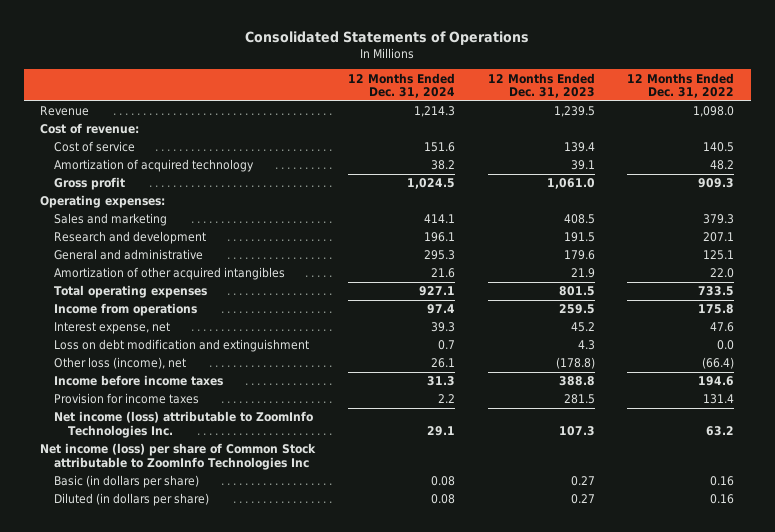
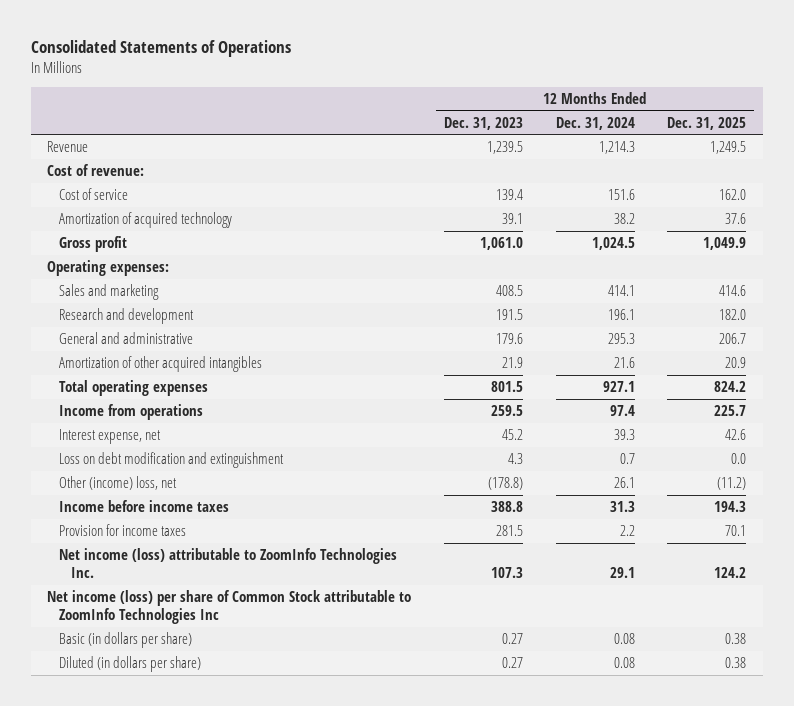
- | 12 Months Ended Dec. 31, 2024 | 12 Months Ended Dec. 31, 2023 | 12 Months Ended Dec. 31, 2022
+ | 12 Months Ended Dec. 31, 2023 | 12 Months Ended Dec. 31, 2024 | 12 Months Ended Dec. 31, 2025
- Other loss (income), net | 26.1 | (178.8) | (66.4)
+ Other (income) loss, net | (178.8) | 26.1 | (11.2)

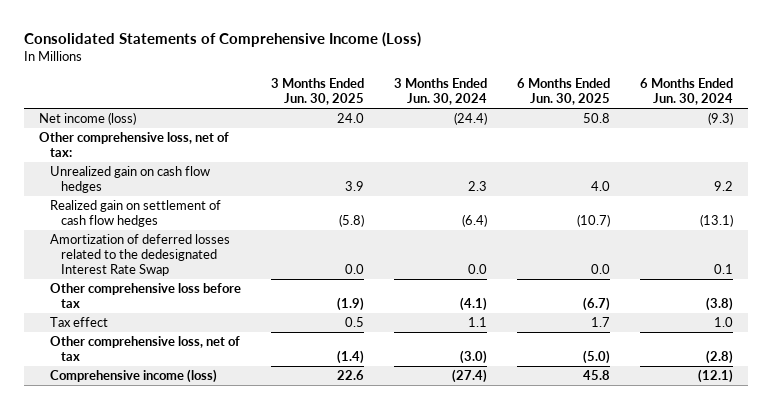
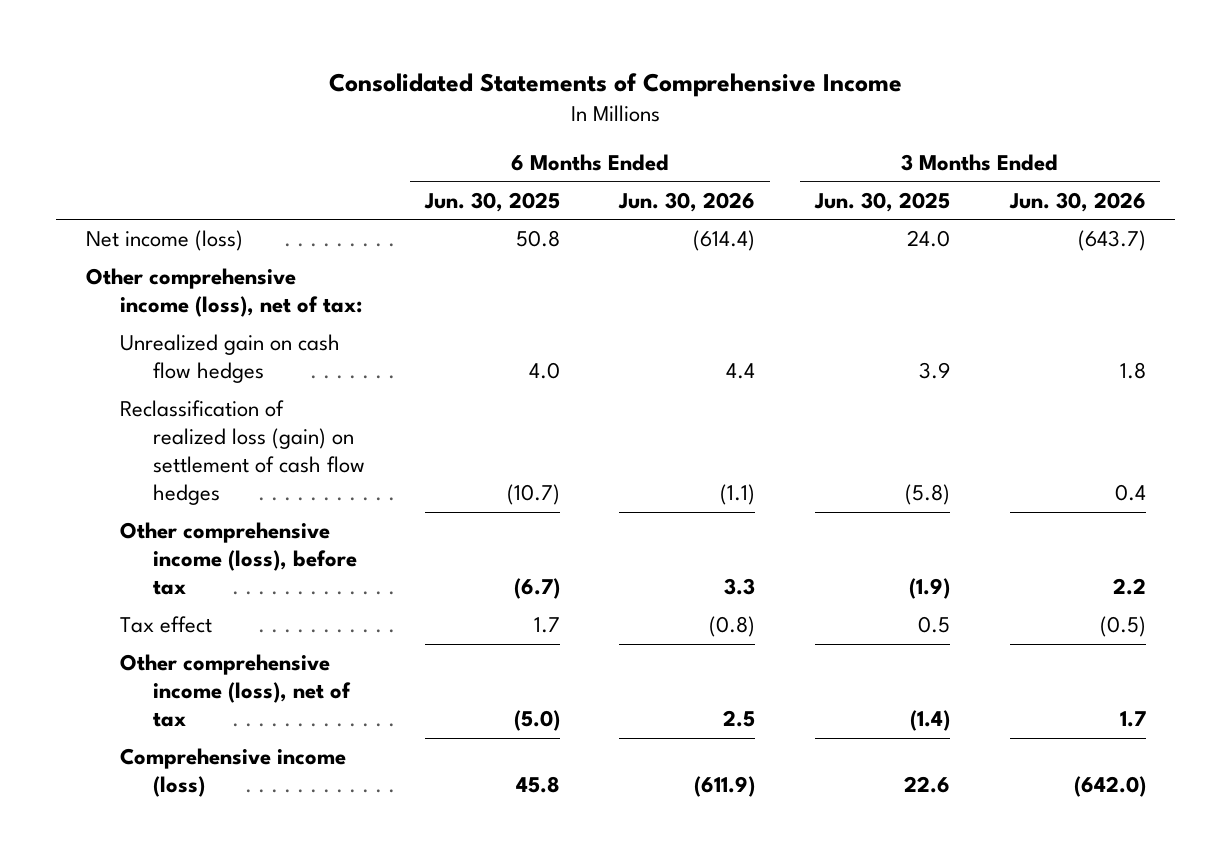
- Consolidated Statements of Comprehensive Income (Loss)
+ Consolidated Statements of Comprehensive Income
- | 3 Months Ended Jun. 30, 2025 | 3 Months Ended Jun. 30, 2024 | 6 Months Ended Jun. 30, 2025 | 6 Months Ended Jun. 30, 2024
+ | 6 Months Ended Jun. 30, 2025 | 6 Months Ended Jun. 30, 2026 | 3 Months Ended Jun. 30, 2025 | 3 Months Ended Jun. 30, 2026
- Other comprehensive loss, net of tax:
+ Other comprehensive income (loss), net of tax:
- Realized gain on settlement of cash flow hedges | (5.8) | (6.4) | (10.7) | (13.1)
- Amortization of deferred losses related to the dedesignated Interest Rate Swap | 0.0 | 0.0 | 0.0 | 0.1
- Other comprehensive loss before tax | (1.9) | (4.1) | (6.7) | (3.8)
+ Reclassification of realized loss (gain) on settlement of cash flow hedges | (10.7) | (1.1) | (5.8) | 0.4
+ Other comprehensive income (loss), before tax | (6.7) | 3.3 | (1.9) | 2.2
- Other comprehensive loss, net of tax | (1.4) | (3.0) | (5.0) | (2.8)
+ Other comprehensive income (loss), net of tax | (5.0) | 2.5 | (1.4) | 1.7

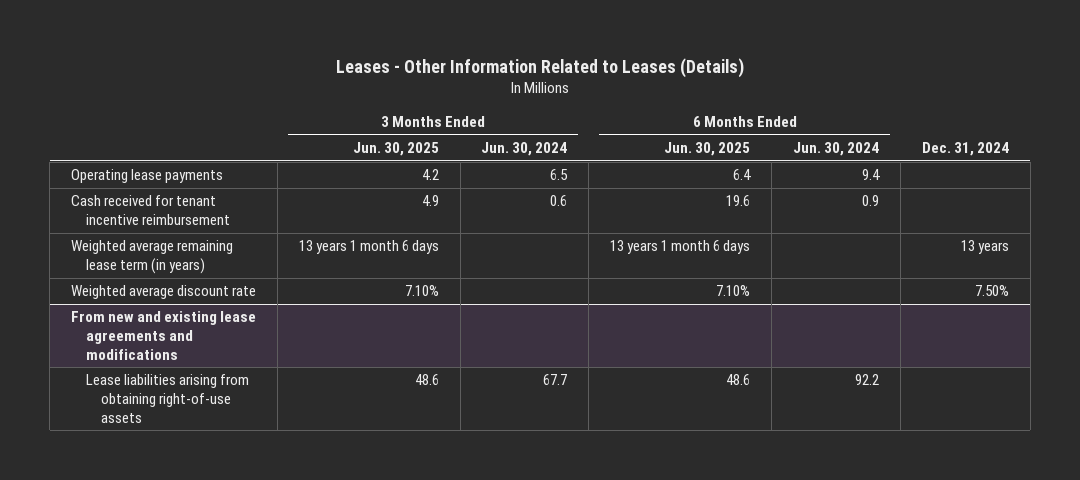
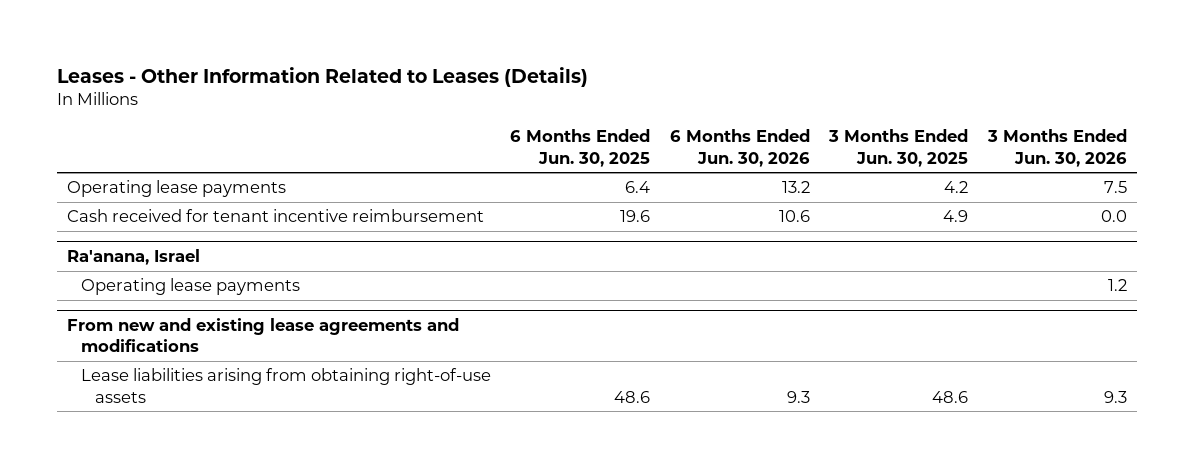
- | 3 Months Ended Jun. 30, 2025 | 3 Months Ended Jun. 30, 2024 | 6 Months Ended Jun. 30, 2025 | 6 Months Ended Jun. 30, 2024 | Dec. 31, 2024
+ | 6 Months Ended Jun. 30, 2025 | 6 Months Ended Jun. 30, 2026 | 3 Months Ended Jun. 30, 2025 | 3 Months Ended Jun. 30, 2026
- Weighted average remaining lease term (in years) | 13 years 1 month 6 days | | 13 years 1 month 6 days | | 13 years
- Weighted average discount rate | 7.10% | | 7.10% | | 7.50%
+ Ra'anana, Israel
+ Operating lease payments | | | | 1.2

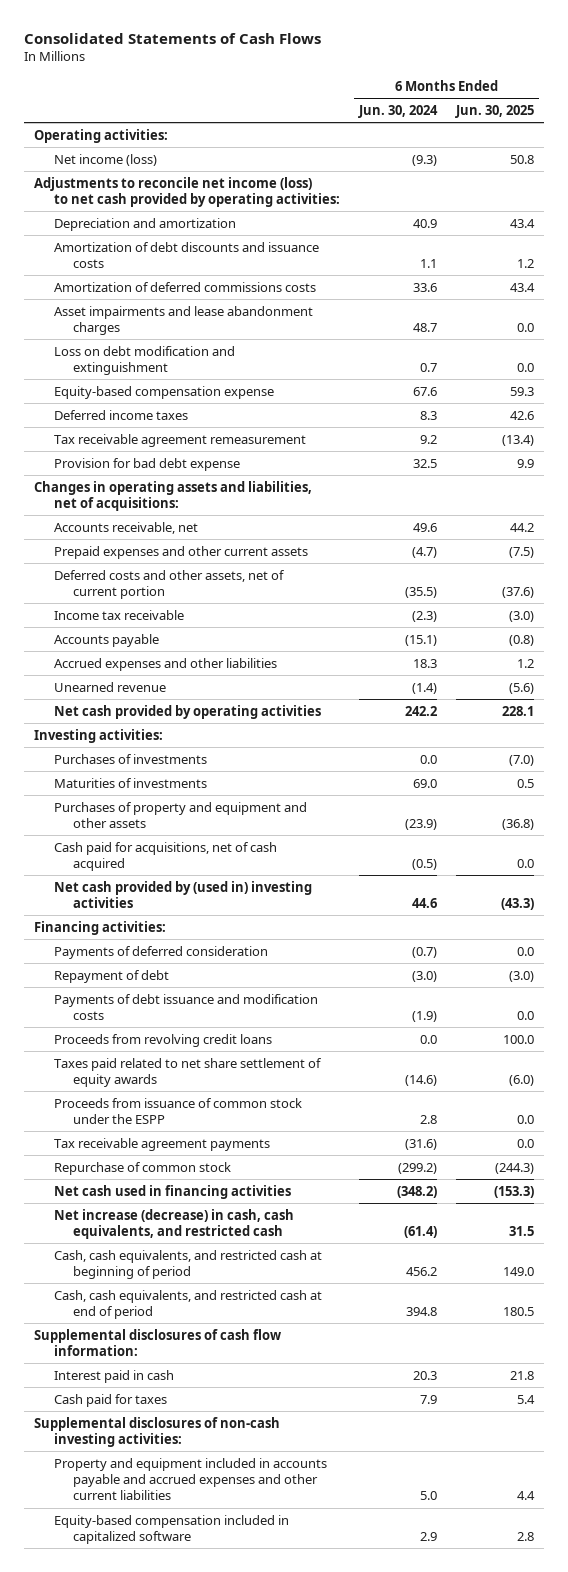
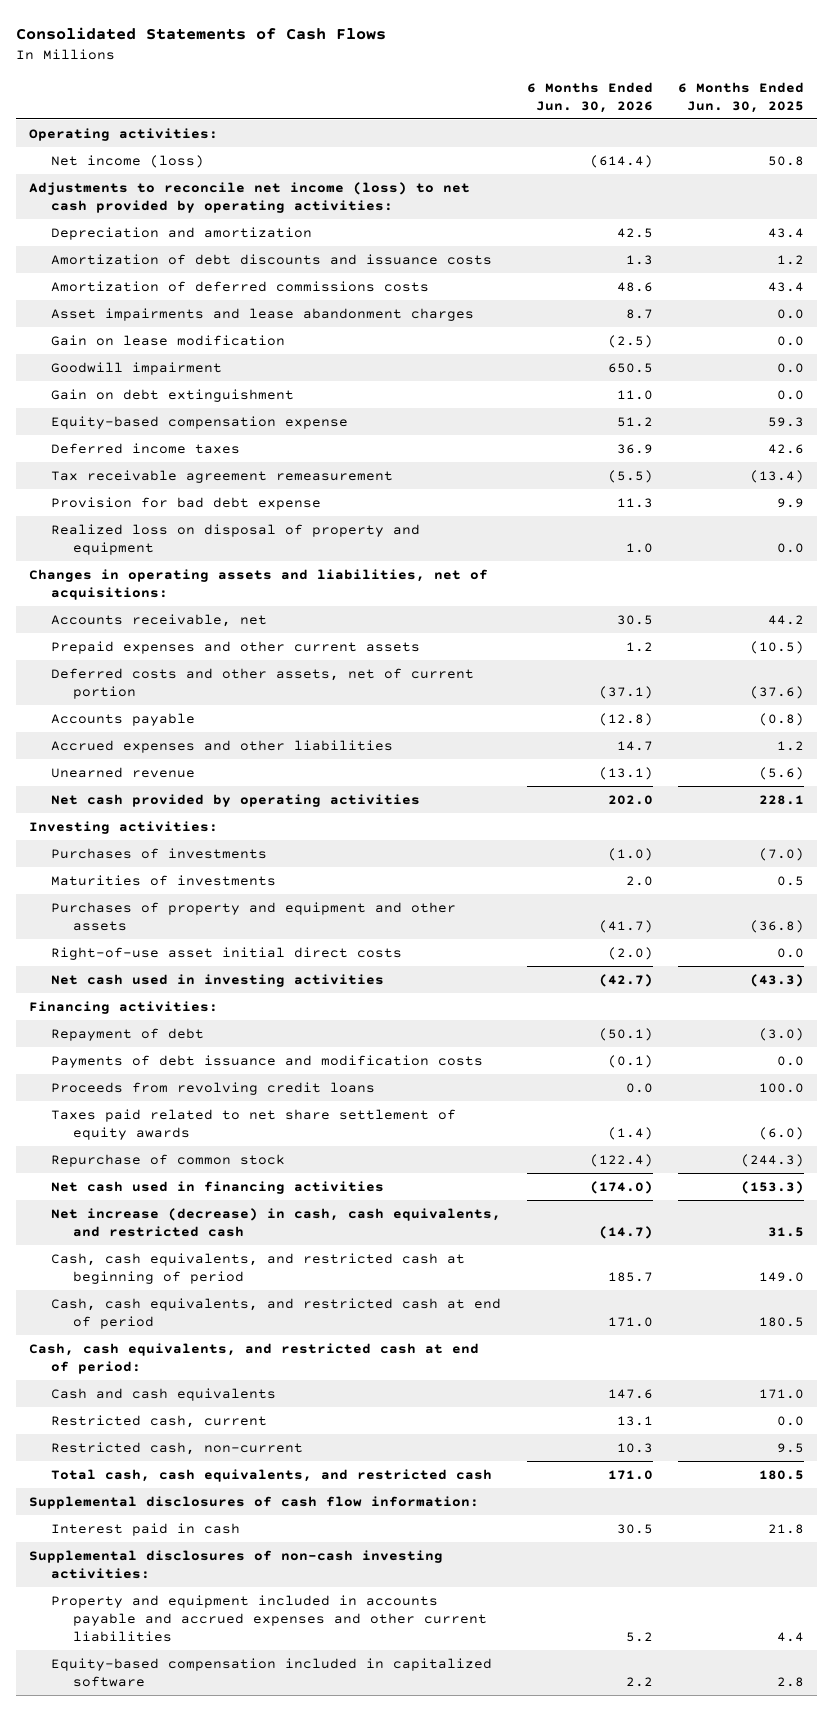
- | 6 Months Ended Jun. 30, 2024 | 6 Months Ended Jun. 30, 2025
+ | 6 Months Ended Jun. 30, 2026 | 6 Months Ended Jun. 30, 2025
- Loss on debt modification and extinguishment | 0.7 | 0.0
+ Gain on lease modification | (2.5) | 0.0
+ Goodwill impairment | 650.5 | 0.0
+ Gain on debt extinguishment | 11.0 | 0.0
+ Realized loss on disposal of property and equipment | 1.0 | 0.0
- Prepaid expenses and other current assets | (4.7) | (7.5)
+ Prepaid expenses and other current assets | 1.2 | (10.5)
- Income tax receivable | (2.3) | (3.0)
- Cash paid for acquisitions, net of cash acquired | (0.5) | 0.0
- Net cash provided by (used in) investing activities | 44.6 | (43.3)
+ Right-of-use asset initial direct costs | (2.0) | 0.0
+ Net cash used in investing activities | (42.7) | (43.3)
- Payments of deferred consideration | (0.7) | 0.0
- Proceeds from issuance of common stock under the ESPP | 2.8 | 0.0
- Tax receivable agreement payments | (31.6) | 0.0
+ Cash, cash equivalents, and restricted cash at end of period:
+ Cash and cash equivalents | 147.6 | 171.0
+ Restricted cash, current | 13.1 | 0.0
+ Restricted cash, non-current | 10.3 | 9.5
+ Total cash, cash equivalents, and restricted cash | 171.0 | 180.5
- Cash paid for taxes | 7.9 | 5.4

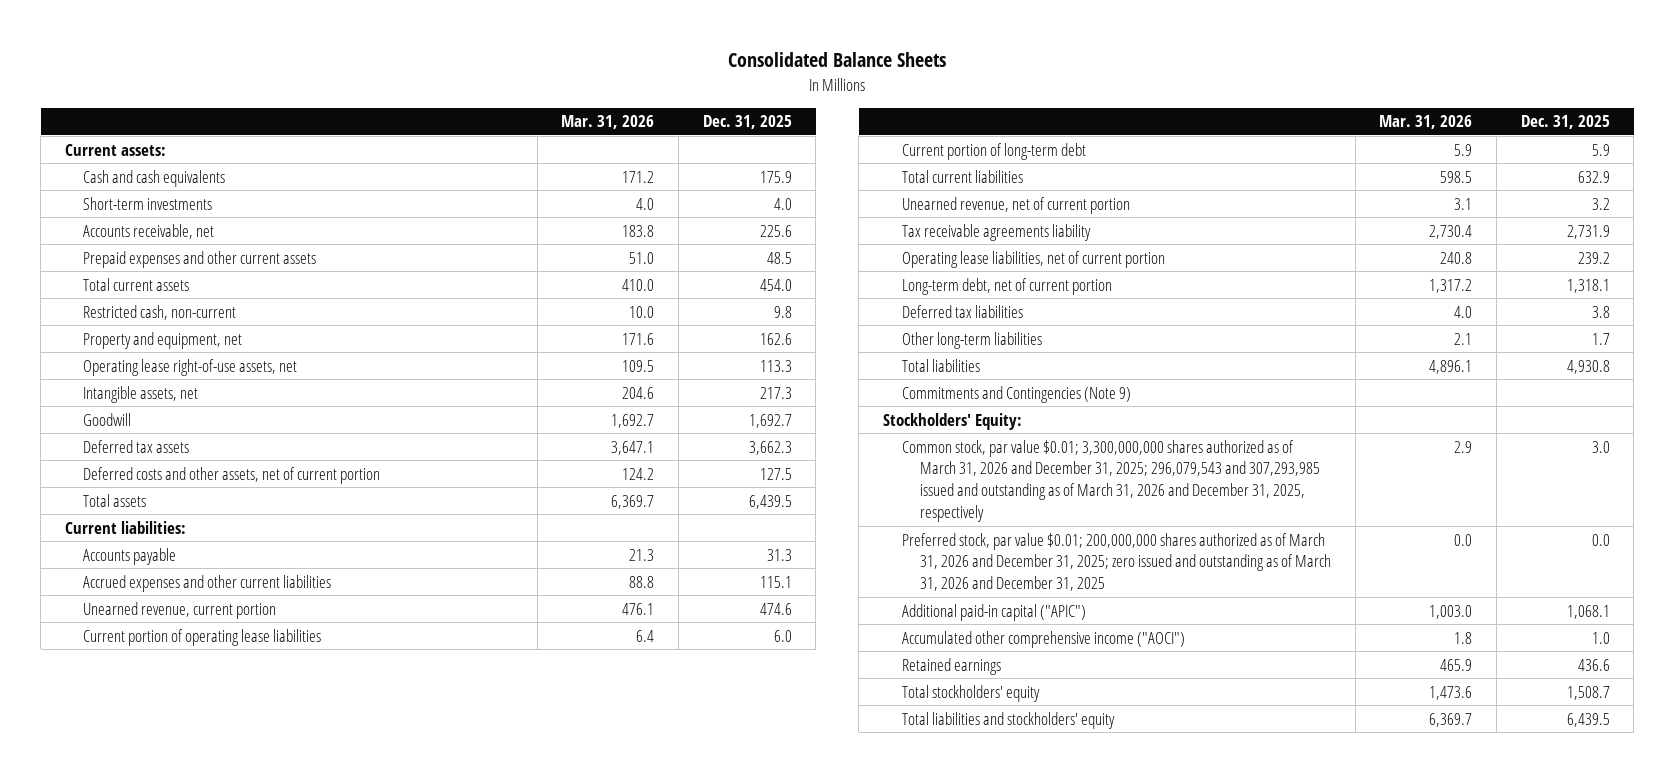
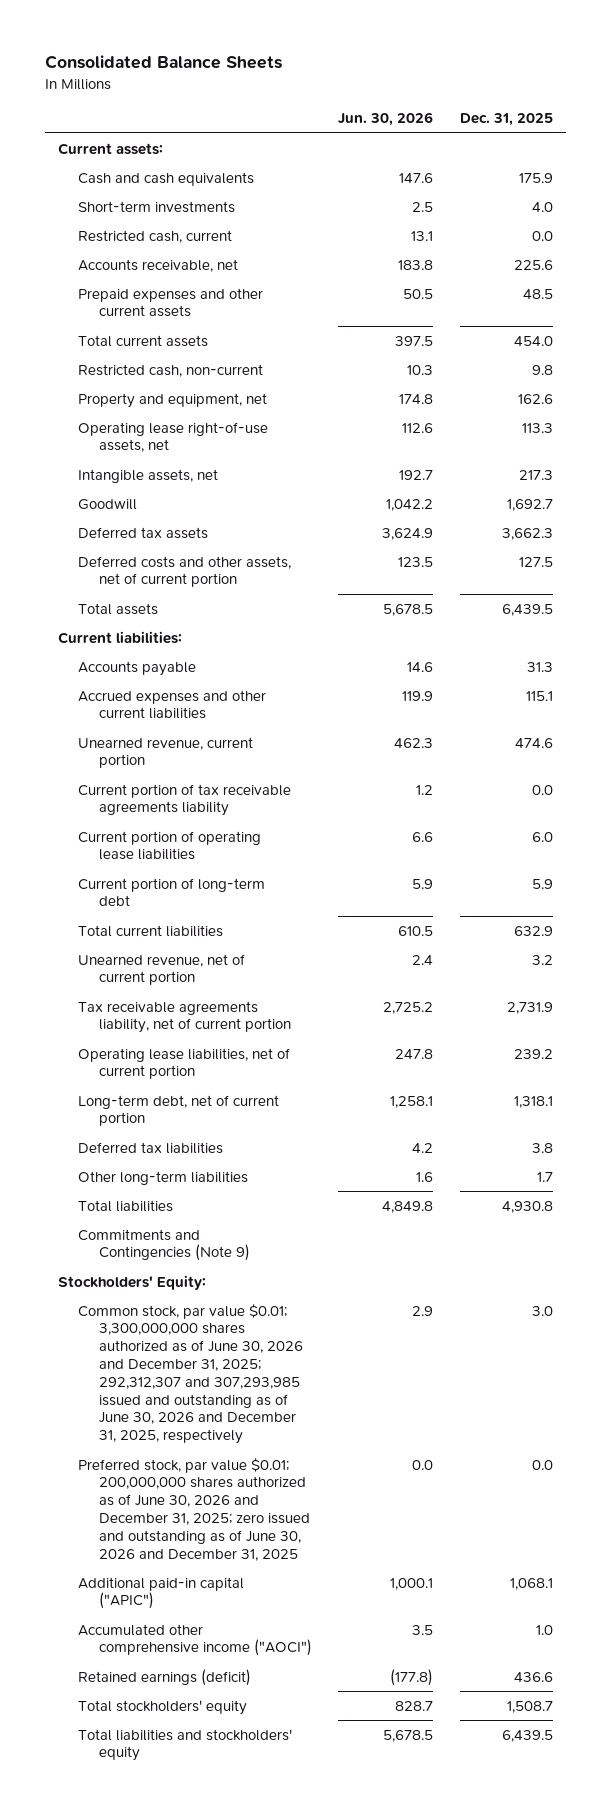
- | Mar. 31, 2026 | Dec. 31, 2025
+ | Jun. 30, 2026 | Dec. 31, 2025
+ Restricted cash, current | 13.1 | 0.0
+ Current portion of tax receivable agreements liability | 1.2 | 0.0
- Tax receivable agreements liability | 2,730.4 | 2,731.9
+ Tax receivable agreements liability, net of current portion | 2,725.2 | 2,731.9
- Common stock, par value $0.01; 3,300,000,000 shares authorized as of March 31, 2026 and December 31, 2025; 296,079,543 and 307,293,985 issued and outstanding as of March 31, 2026 and December 31, 2025, respectively | 2.9 | 3.0
- Preferred stock, par value $0.01; 200,000,000 shares authorized as of March 31, 2026 and December 31, 2025; zero issued and outstanding as of March 31, 2026 and December 31, 2025 | 0.0 | 0.0
+ Common stock, par value $0.01; 3,300,000,000 shares authorized as of June 30, 2026 and December 31, 2025; 292,312,307 and 307,293,985 issued and outstanding as of June 30, 2026 and December 31, 2025, respectively | 2.9 | 3.0
+ Preferred stock, par value $0.01; 200,000,000 shares authorized as of June 30, 2026 and December 31, 2025; zero issued and outstanding as of June 30, 2026 and December 31, 2025 | 0.0 | 0.0
- Retained earnings | 465.9 | 436.6
+ Retained earnings (deficit) | (177.8) | 436.6

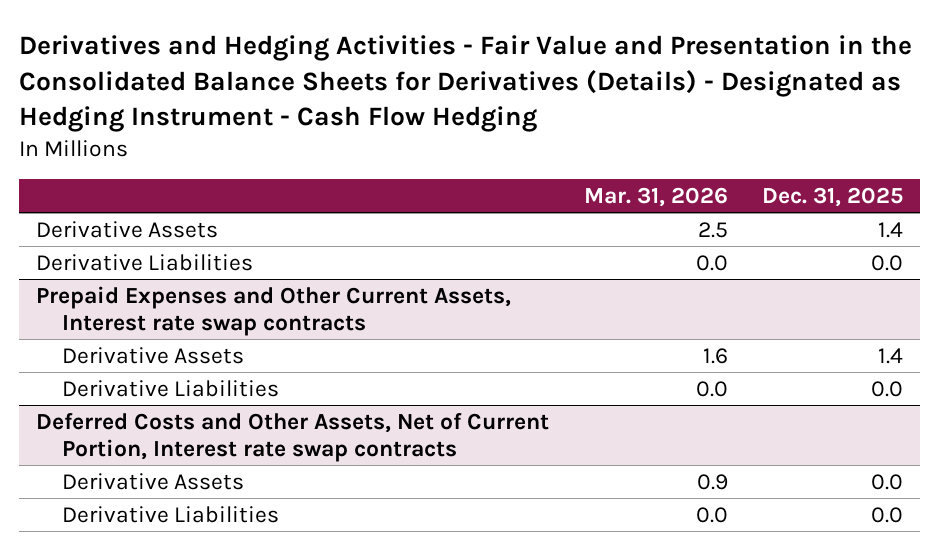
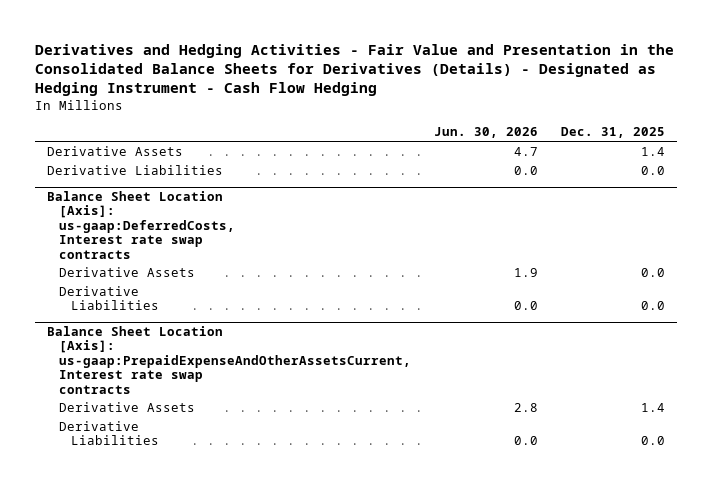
- | Mar. 31, 2026 | Dec. 31, 2025
+ | Jun. 30, 2026 | Dec. 31, 2025
- Prepaid Expenses and Other Current Assets, Interest rate swap contracts
- Derivative Assets | 1.6 | 1.4
- Derivative Liabilities | 0.0 | 0.0
- Deferred Costs and Other Assets, Net of Current Portion, Interest rate swap contracts
+ Balance Sheet Location [Axis]: us-gaap:DeferredCosts, Interest rate swap contracts
+ Balance Sheet Location [Axis]: us-gaap:PrepaidExpenseAndOtherAssetsCurrent, Interest rate swap contracts
+ Derivative Assets | 2.8 | 1.4
+ Derivative Liabilities | 0.0 | 0.0

